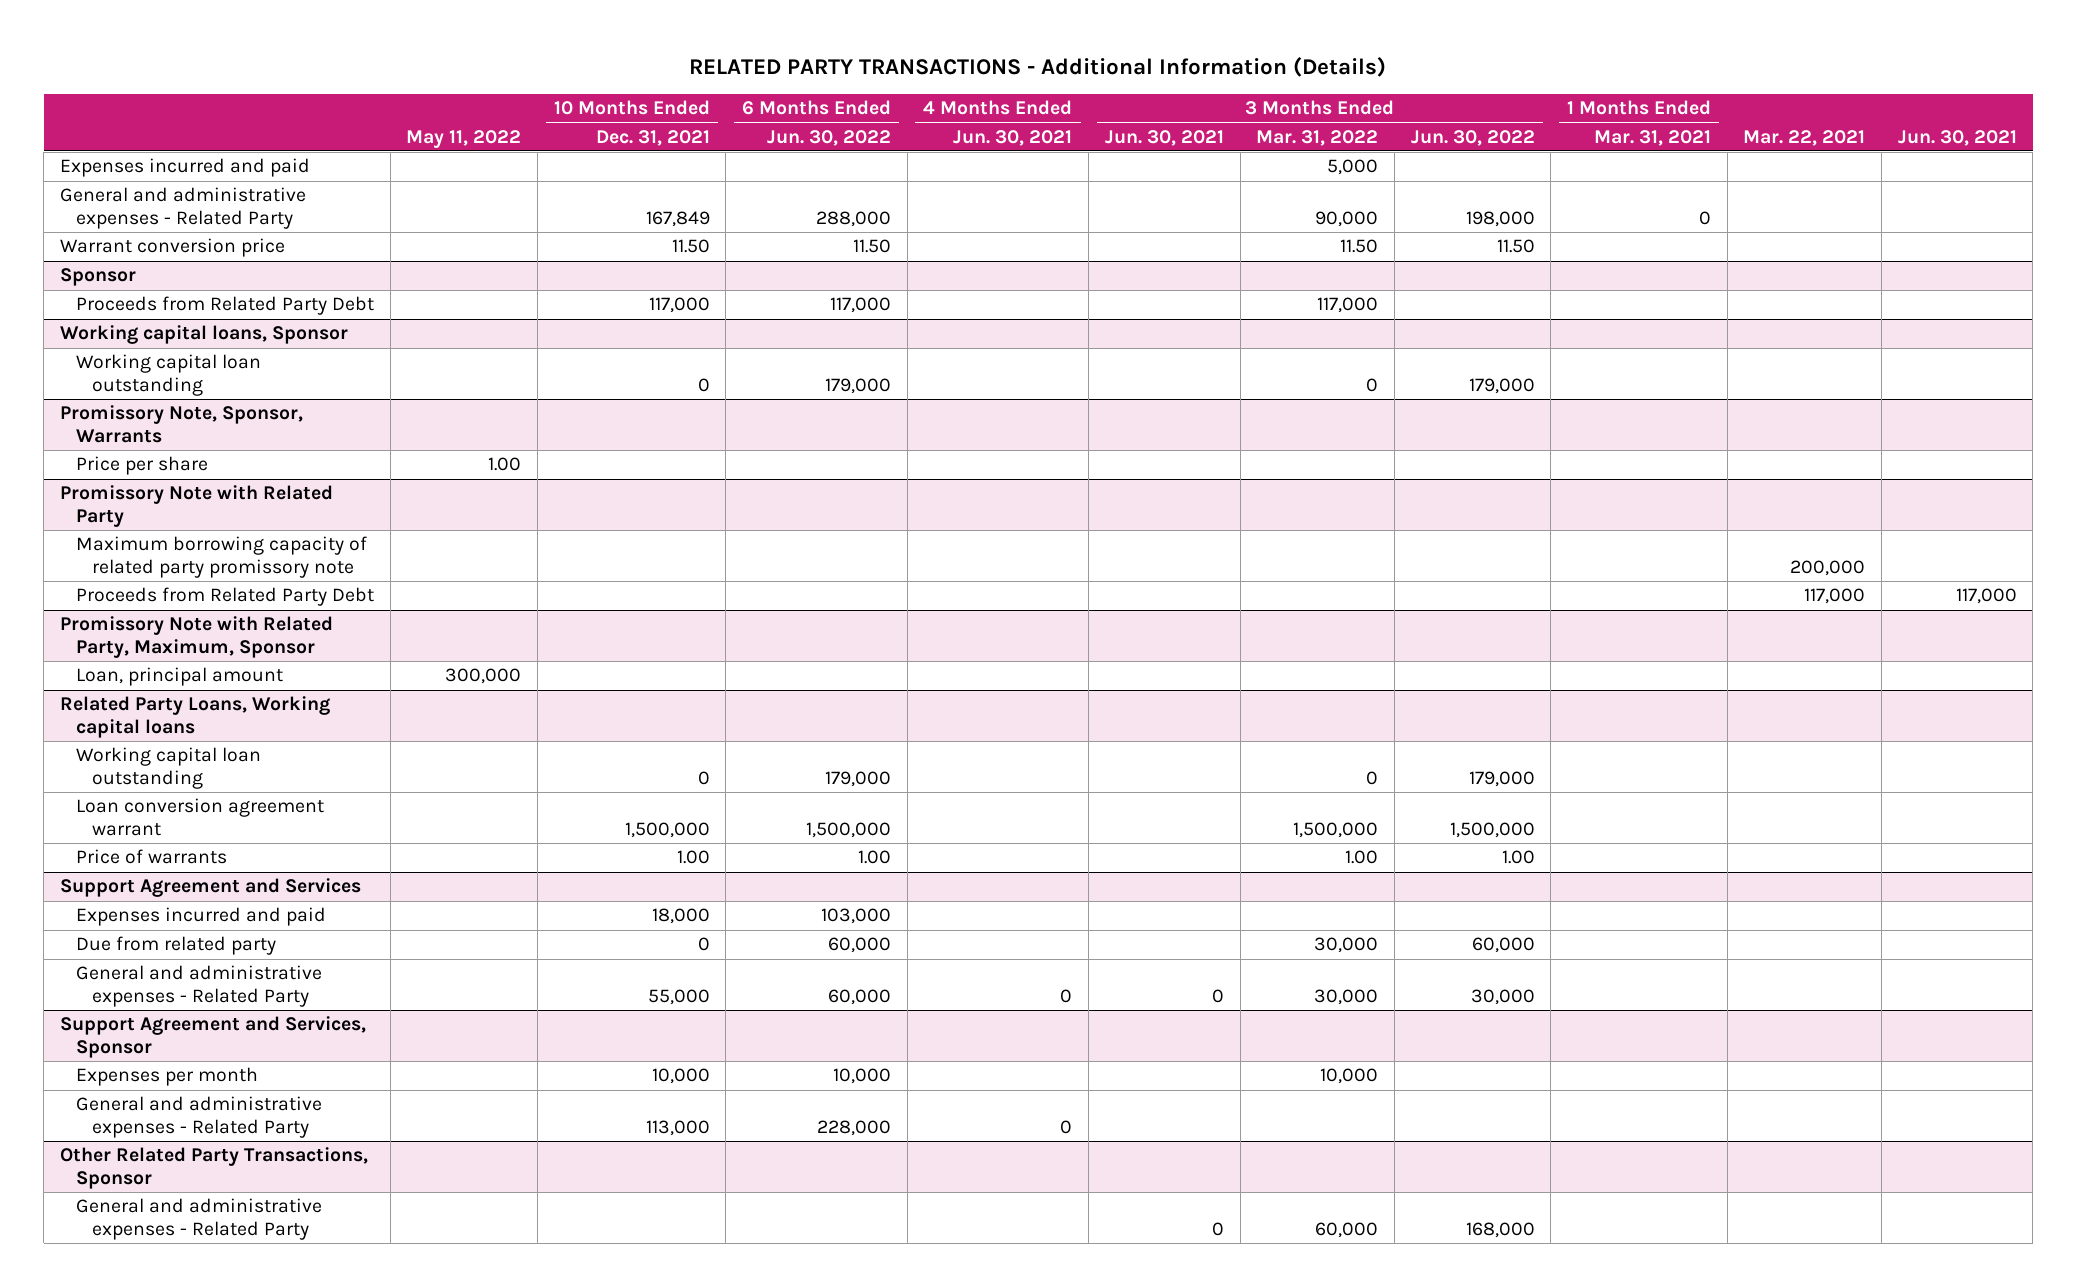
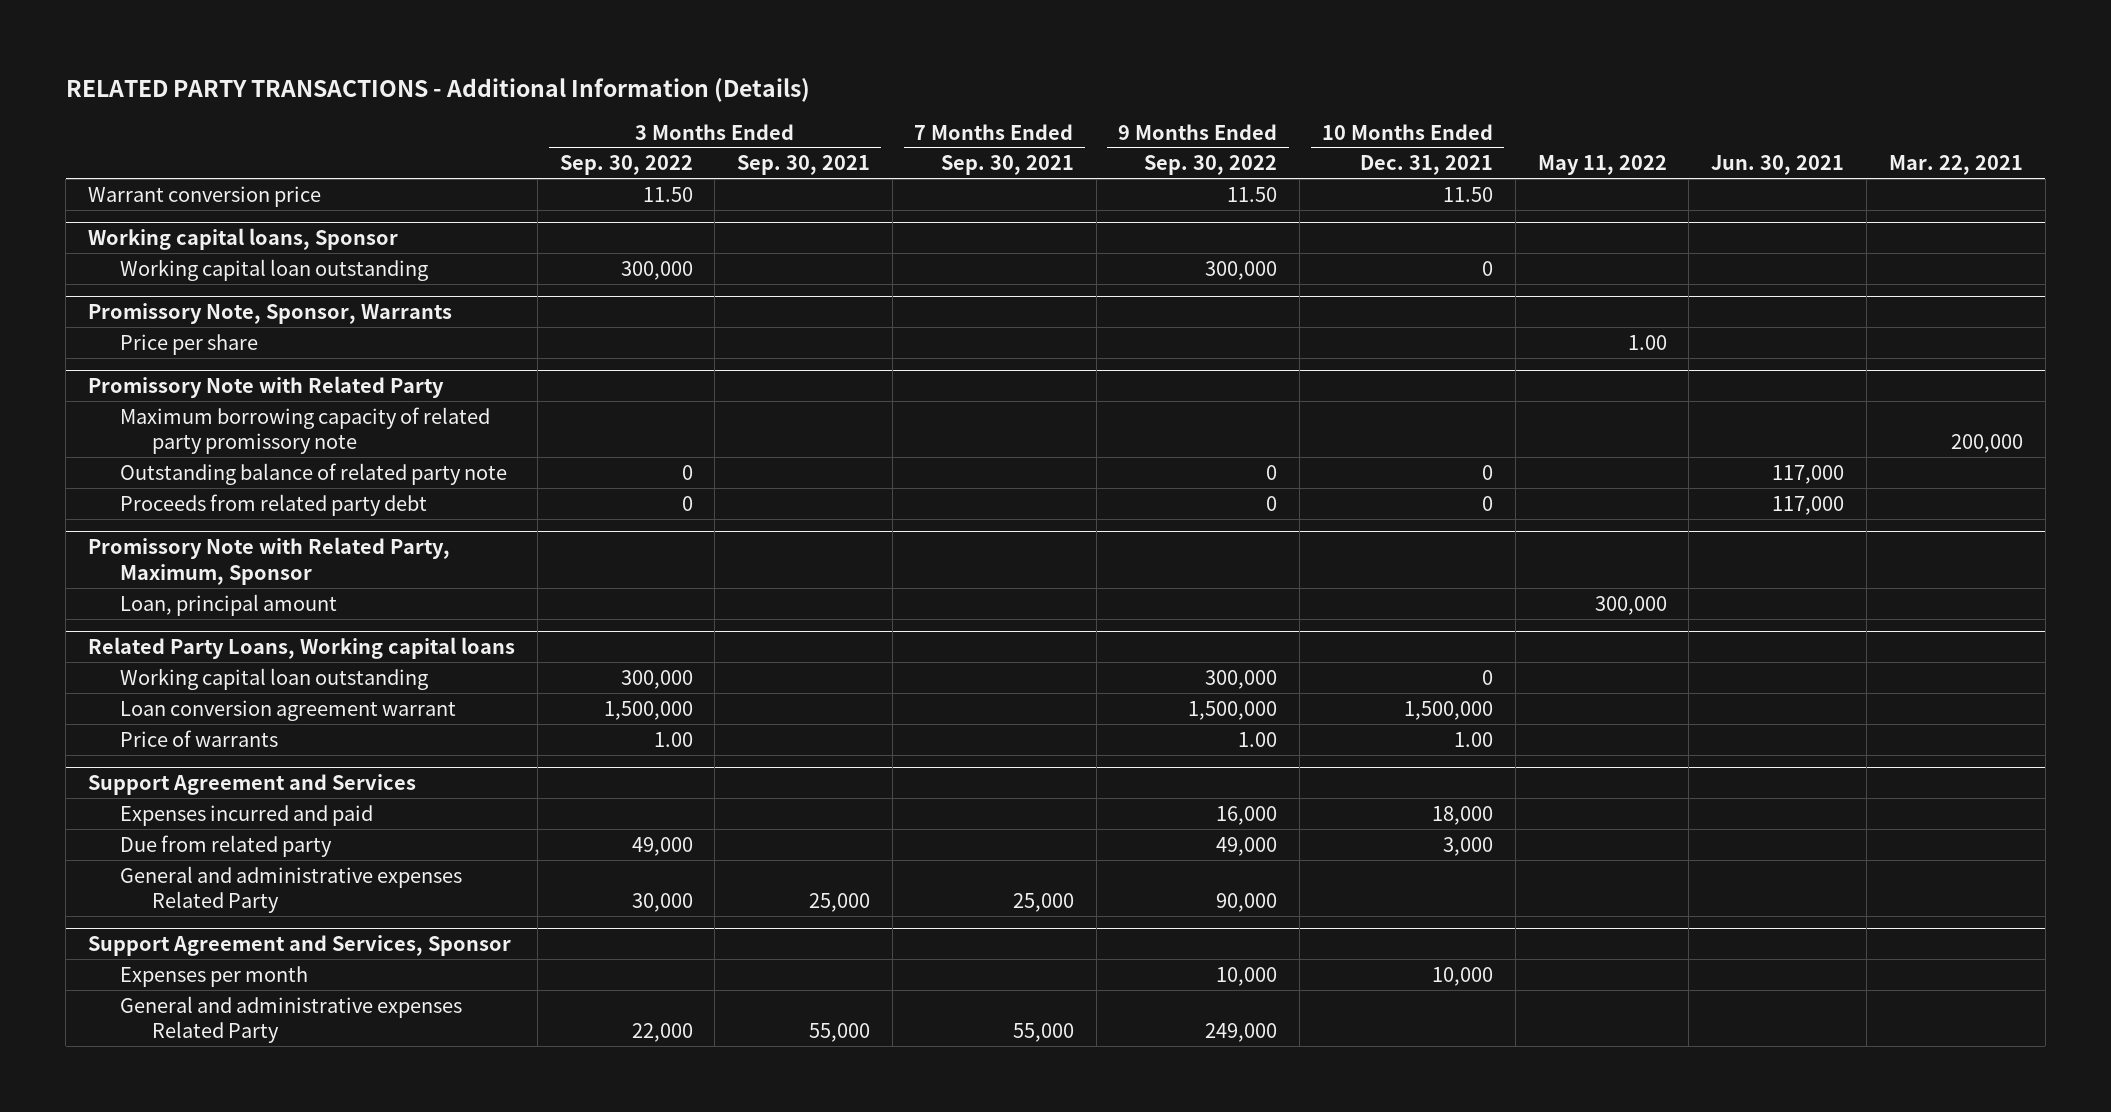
- | May 11, 2022 | 10 Months Ended Dec. 31, 2021 | 6 Months Ended Jun. 30, 2022 | 4 Months Ended Jun. 30, 2021 | 3 Months Ended Jun. 30, 2021 | 3 Months Ended Mar. 31, 2022 | 3 Months Ended Jun. 30, 2022 | 1 Months Ended Mar. 31, 2021 | Mar. 22, 2021 | Jun. 30, 2021
+ | 3 Months Ended Sep. 30, 2022 | 3 Months Ended Sep. 30, 2021 | 7 Months Ended Sep. 30, 2021 | 9 Months Ended Sep. 30, 2022 | 10 Months Ended Dec. 31, 2021 | May 11, 2022 | Jun. 30, 2021 | Mar. 22, 2021
- Expenses incurred and paid | | | | | | 5,000 | | | |
- General and administrative expenses - Related Party | | 167,849 | 288,000 | | | 90,000 | 198,000 | 0 | |
- Sponsor
- Proceeds from Related Party Debt | | 117,000 | 117,000 | | | 117,000 | | | |
@ Promissory Note with Related Party
- Proceeds from Related Party Debt | | | | | | | | | 117,000 | 117,000
+ Outstanding balance of related party note | 0 | | | 0 | 0 | | 117,000 |
+ Proceeds from related party debt | 0 | | | 0 | 0 | | 117,000 |
@ Support Agreement and Services
- Due from related party | | 0 | 60,000 | | | 30,000 | 60,000 | | |
- General and administrative expenses - Related Party | | 55,000 | 60,000 | 0 | 0 | 30,000 | 30,000 | | |
+ Due from related party | 49,000 | | | 49,000 | 3,000 | | |
+ General and administrative expenses Related Party | 30,000 | 25,000 | 25,000 | 90,000 | | | |
@ Support Agreement and Services, Sponsor
- General and administrative expenses - Related Party | | 113,000 | 228,000 | 0 | | | | | |
- Other Related Party Transactions, Sponsor
- General and administrative expenses - Related Party | | | | | 0 | 60,000 | 168,000 | | |
@ Support Agreement and Services, Sponsor
+ General and administrative expenses Related Party | 22,000 | 55,000 | 55,000 | 249,000 | | | |

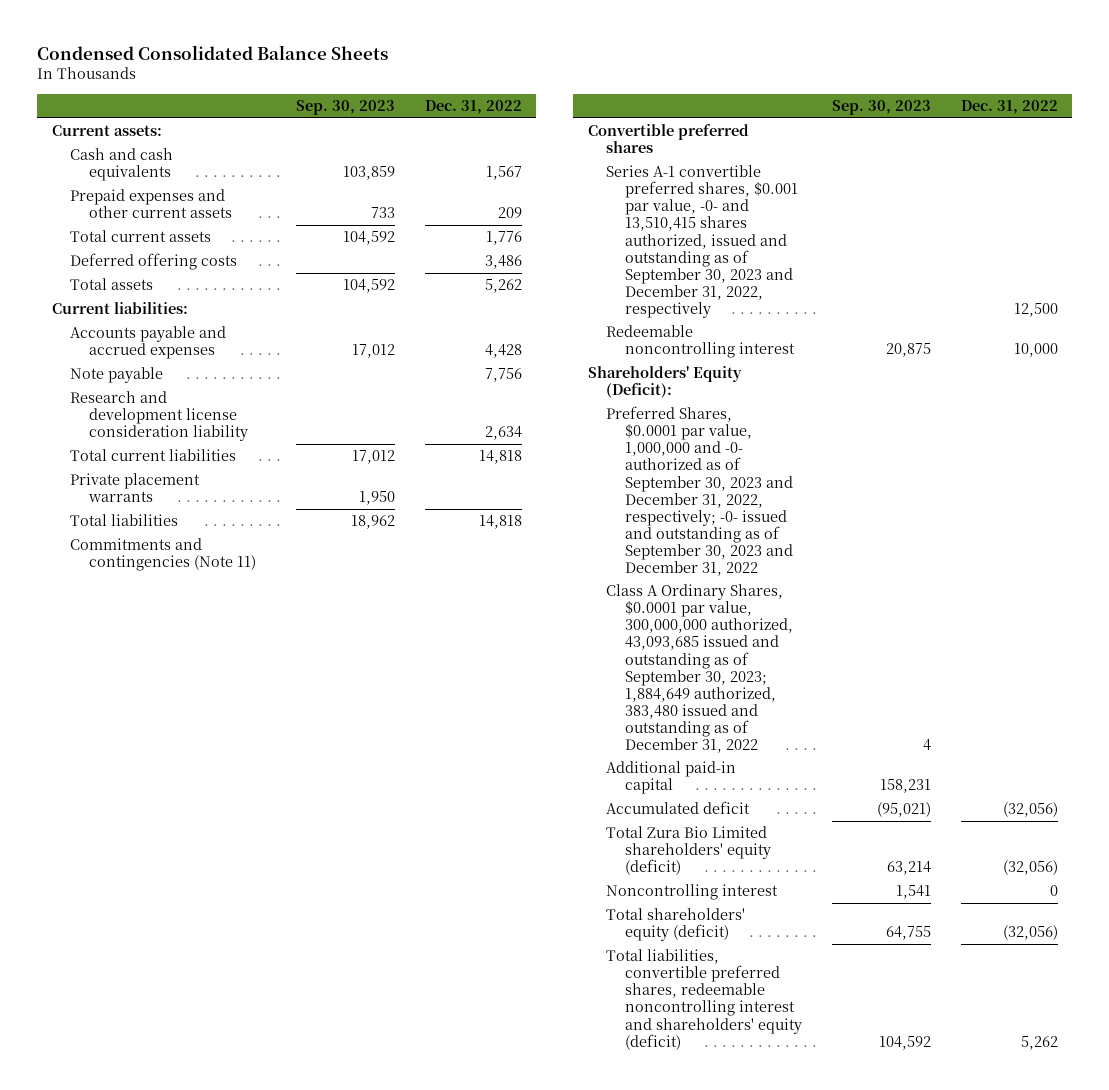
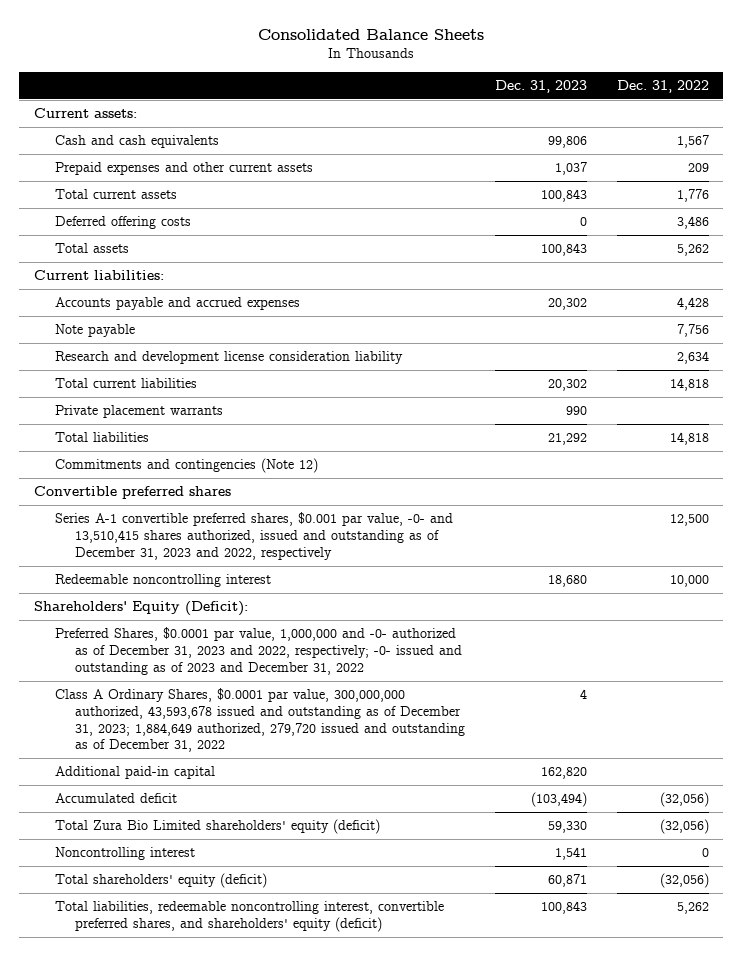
- Condensed Consolidated Balance Sheets
+ Consolidated Balance Sheets
- | Sep. 30, 2023 | Dec. 31, 2022
+ | Dec. 31, 2023 | Dec. 31, 2022
- Commitments and contingencies (Note 11)
+ Commitments and contingencies (Note 12)
- Series A-1 convertible preferred shares, $0.001 par value, -0- and 13,510,415 shares authorized, issued and outstanding as of September 30, 2023 and December 31, 2022, respectively | | 12,500
+ Series A-1 convertible preferred shares, $0.001 par value, -0- and 13,510,415 shares authorized, issued and outstanding as of December 31, 2023 and 2022, respectively | | 12,500
- Preferred Shares, $0.0001 par value, 1,000,000 and -0- authorized as of September 30, 2023 and December 31, 2022, respectively; -0- issued and outstanding as of September 30, 2023 and December 31, 2022
- Class A Ordinary Shares, $0.0001 par value, 300,000,000 authorized, 43,093,685 issued and outstanding as of September 30, 2023; 1,884,649 authorized, 383,480 issued and outstanding as of December 31, 2022 | 4 |
+ Preferred Shares, $0.0001 par value, 1,000,000 and -0- authorized as of December 31, 2023 and 2022, respectively; -0- issued and outstanding as of 2023 and December 31, 2022
+ Class A Ordinary Shares, $0.0001 par value, 300,000,000 authorized, 43,593,678 issued and outstanding as of December 31, 2023; 1,884,649 authorized, 279,720 issued and outstanding as of December 31, 2022 | 4 |
- Total liabilities, convertible preferred shares, redeemable noncontrolling interest and shareholders' equity (deficit) | 104,592 | 5,262
+ Total liabilities, redeemable noncontrolling interest, convertible preferred shares, and shareholders' equity (deficit) | 100,843 | 5,262

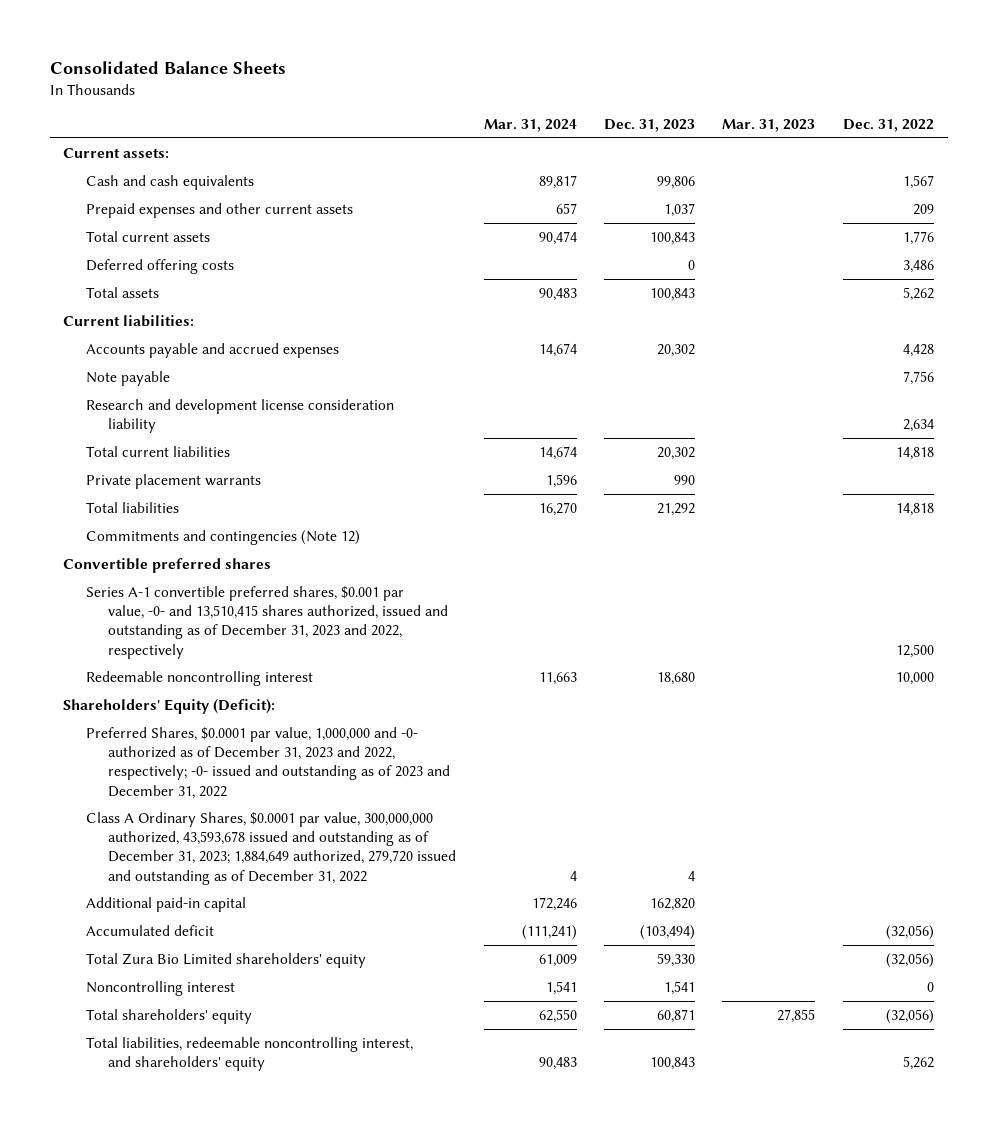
- | Dec. 31, 2023 | Dec. 31, 2022
+ | Mar. 31, 2024 | Dec. 31, 2023 | Mar. 31, 2023 | Dec. 31, 2022
- Total Zura Bio Limited shareholders' equity (deficit) | 59,330 | (32,056)
+ Total Zura Bio Limited shareholders' equity | 61,009 | 59,330 | | (32,056)
- Total shareholders' equity (deficit) | 60,871 | (32,056)
- Total liabilities, redeemable noncontrolling interest, convertible preferred shares, and shareholders' equity (deficit) | 100,843 | 5,262
+ Total shareholders' equity | 62,550 | 60,871 | 27,855 | (32,056)
+ Total liabilities, redeemable noncontrolling interest, and shareholders' equity | 90,483 | 100,843 | | 5,262

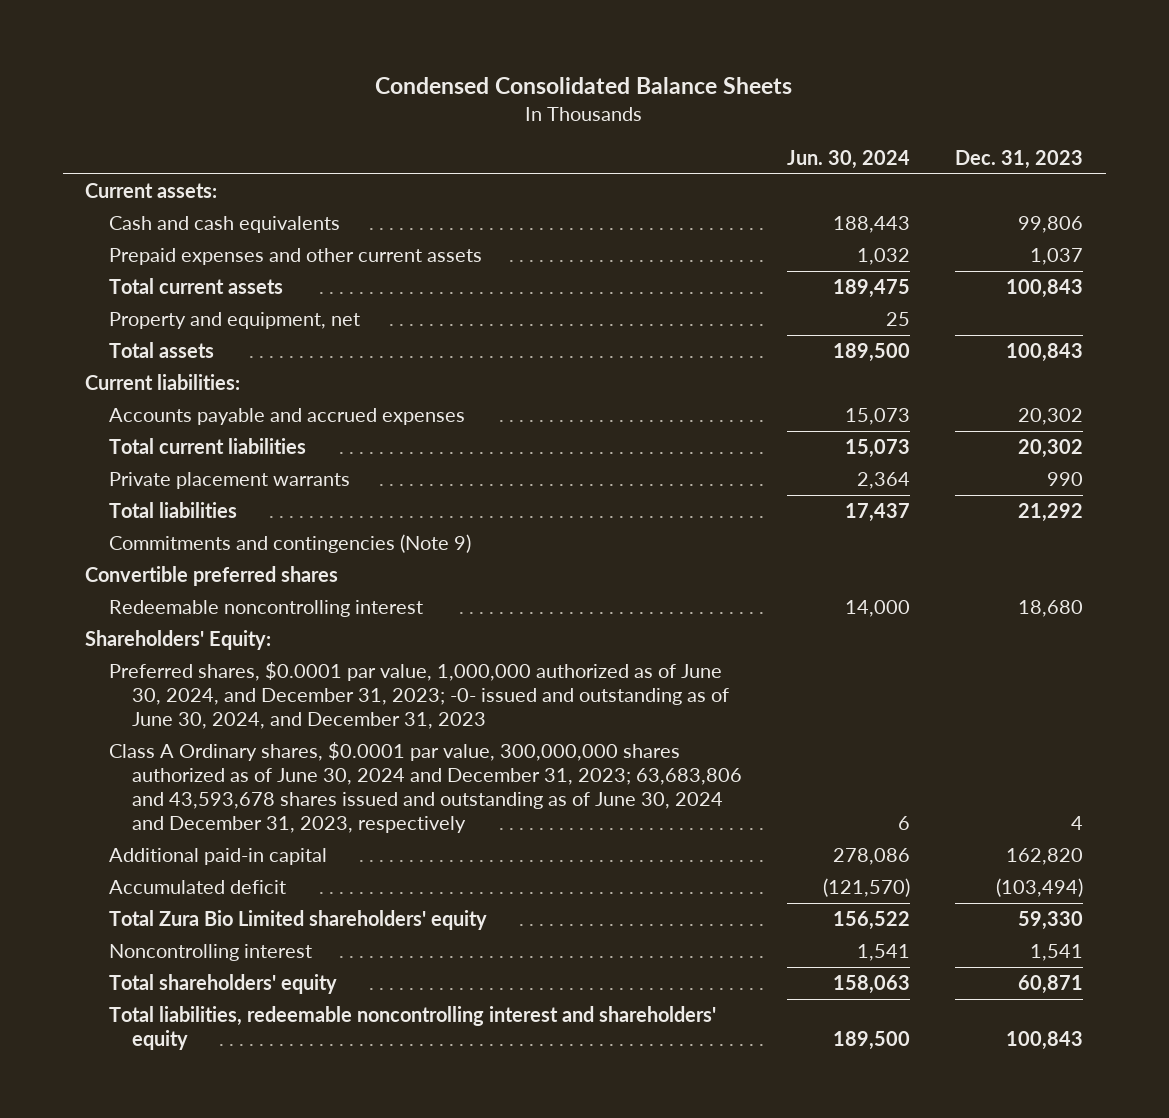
- Consolidated Balance Sheets
+ Condensed Consolidated Balance Sheets
- | Mar. 31, 2024 | Dec. 31, 2023 | Mar. 31, 2023 | Dec. 31, 2022
+ | Jun. 30, 2024 | Dec. 31, 2023
- Deferred offering costs | | 0 | | 3,486
+ Property and equipment, net | 25 |
- Note payable | | | | 7,756
- Research and development license consideration liability | | | | 2,634
- Commitments and contingencies (Note 12)
+ Commitments and contingencies (Note 9)
- Series A-1 convertible preferred shares, $0.001 par value, -0- and 13,510,415 shares authorized, issued and outstanding as of December 31, 2023 and 2022, respectively | | | | 12,500
- Shareholders' Equity (Deficit):
- Preferred Shares, $0.0001 par value, 1,000,000 and -0- authorized as of December 31, 2023 and 2022, respectively; -0- issued and outstanding as of 2023 and December 31, 2022
- Class A Ordinary Shares, $0.0001 par value, 300,000,000 authorized, 43,593,678 issued and outstanding as of December 31, 2023; 1,884,649 authorized, 279,720 issued and outstanding as of December 31, 2022 | 4 | 4 | |
+ Shareholders' Equity:
+ Preferred shares, $0.0001 par value, 1,000,000 authorized as of June 30, 2024, and December 31, 2023; -0- issued and outstanding as of June 30, 2024, and December 31, 2023
+ Class A Ordinary shares, $0.0001 par value, 300,000,000 shares authorized as of June 30, 2024 and December 31, 2023; 63,683,806 and 43,593,678 shares issued and outstanding as of June 30, 2024 and December 31, 2023, respectively | 6 | 4
- Total liabilities, redeemable noncontrolling interest, and shareholders' equity | 90,483 | 100,843 | | 5,262
+ Total liabilities, redeemable noncontrolling interest and shareholders' equity | 189,500 | 100,843

